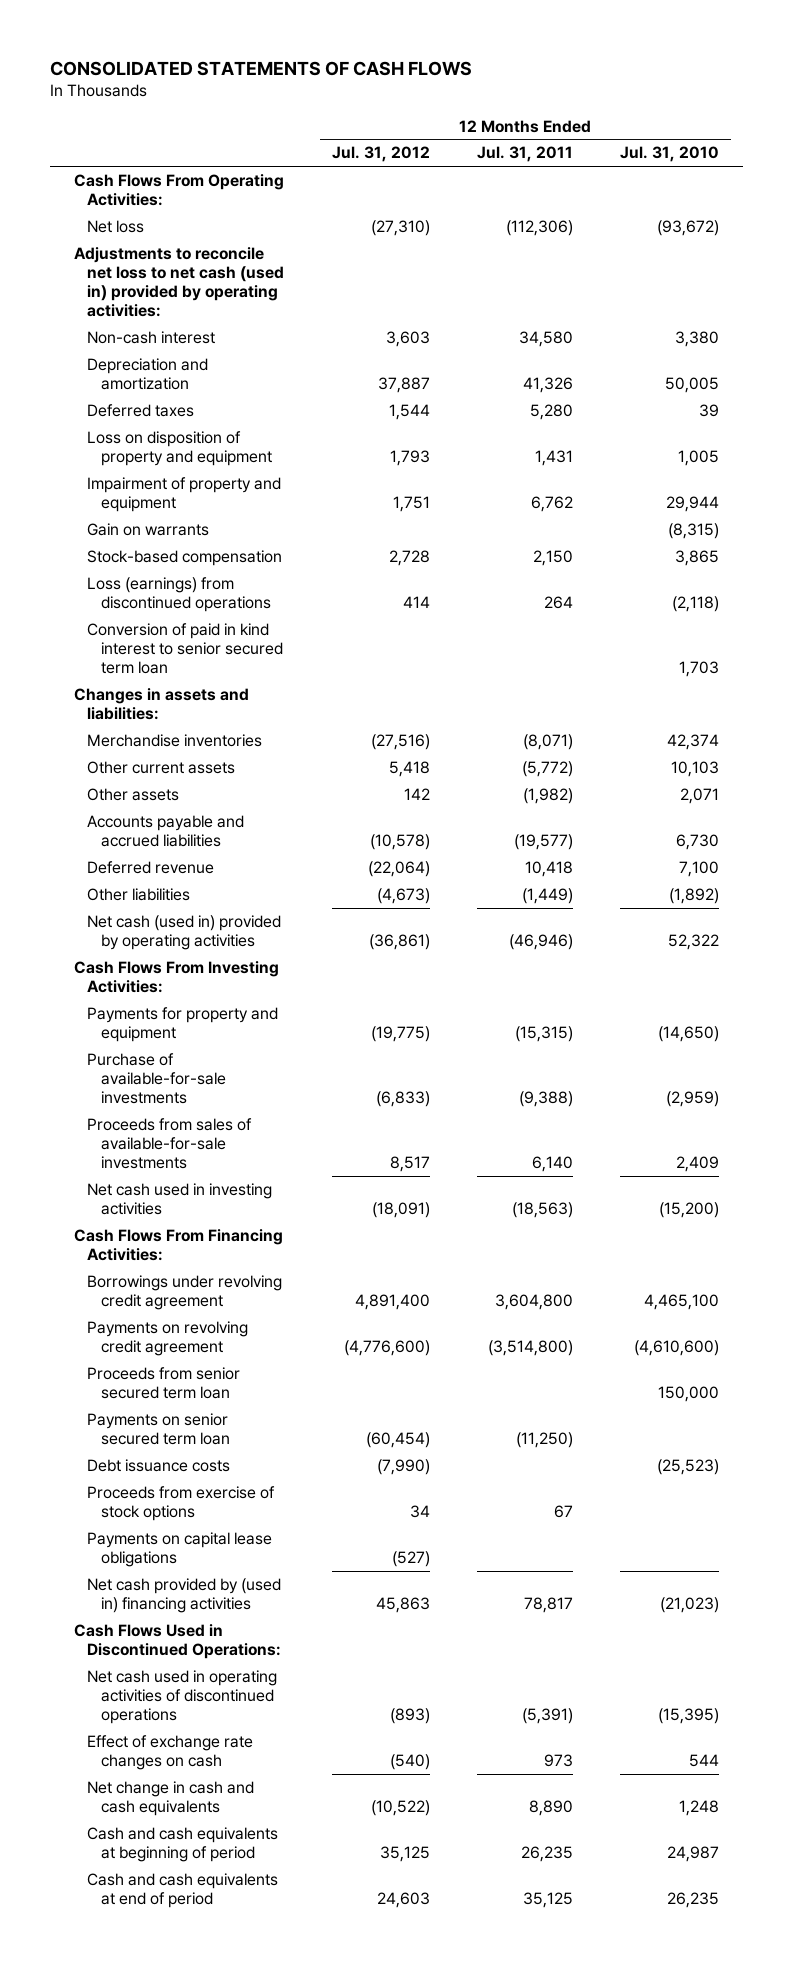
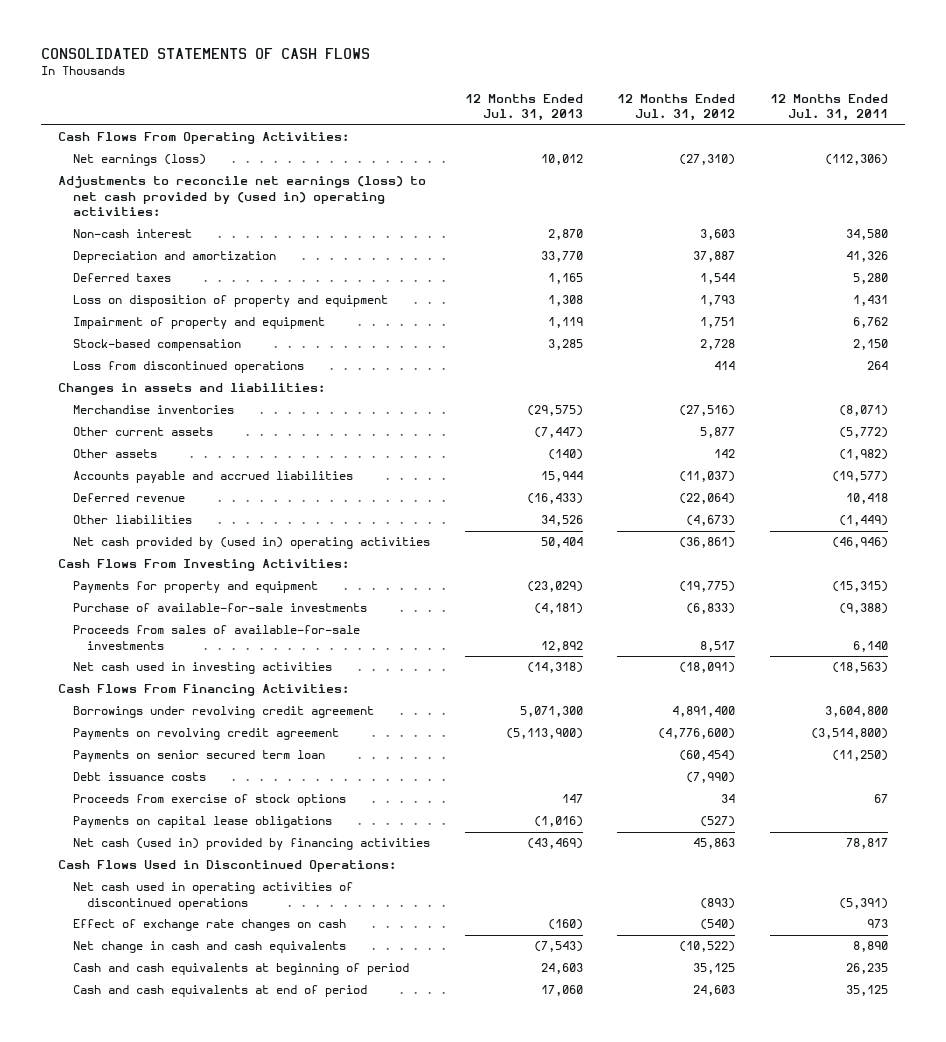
- | 12 Months Ended Jul. 31, 2012 | 12 Months Ended Jul. 31, 2011 | 12 Months Ended Jul. 31, 2010
+ | 12 Months Ended Jul. 31, 2013 | 12 Months Ended Jul. 31, 2012 | 12 Months Ended Jul. 31, 2011
- Net loss | (27,310) | (112,306) | (93,672)
- Adjustments to reconcile net loss to net cash (used in) provided by operating activities:
+ Net earnings (loss) | 10,012 | (27,310) | (112,306)
+ Adjustments to reconcile net earnings (loss) to net cash provided by (used in) operating activities:
- Gain on warrants | | | (8,315)
- Loss (earnings) from discontinued operations | 414 | 264 | (2,118)
- Conversion of paid in kind interest to senior secured term loan | | | 1,703
+ Loss from discontinued operations | | 414 | 264
- Other current assets | 5,418 | (5,772) | 10,103
+ Other current assets | (7,447) | 5,877 | (5,772)
- Accounts payable and accrued liabilities | (10,578) | (19,577) | 6,730
+ Accounts payable and accrued liabilities | 15,944 | (11,037) | (19,577)
- Net cash (used in) provided by operating activities | (36,861) | (46,946) | 52,322
+ Net cash provided by (used in) operating activities | 50,404 | (36,861) | (46,946)
- Proceeds from senior secured term loan | | | 150,000
- Net cash provided by (used in) financing activities | 45,863 | 78,817 | (21,023)
+ Net cash (used in) provided by financing activities | (43,469) | 45,863 | 78,817

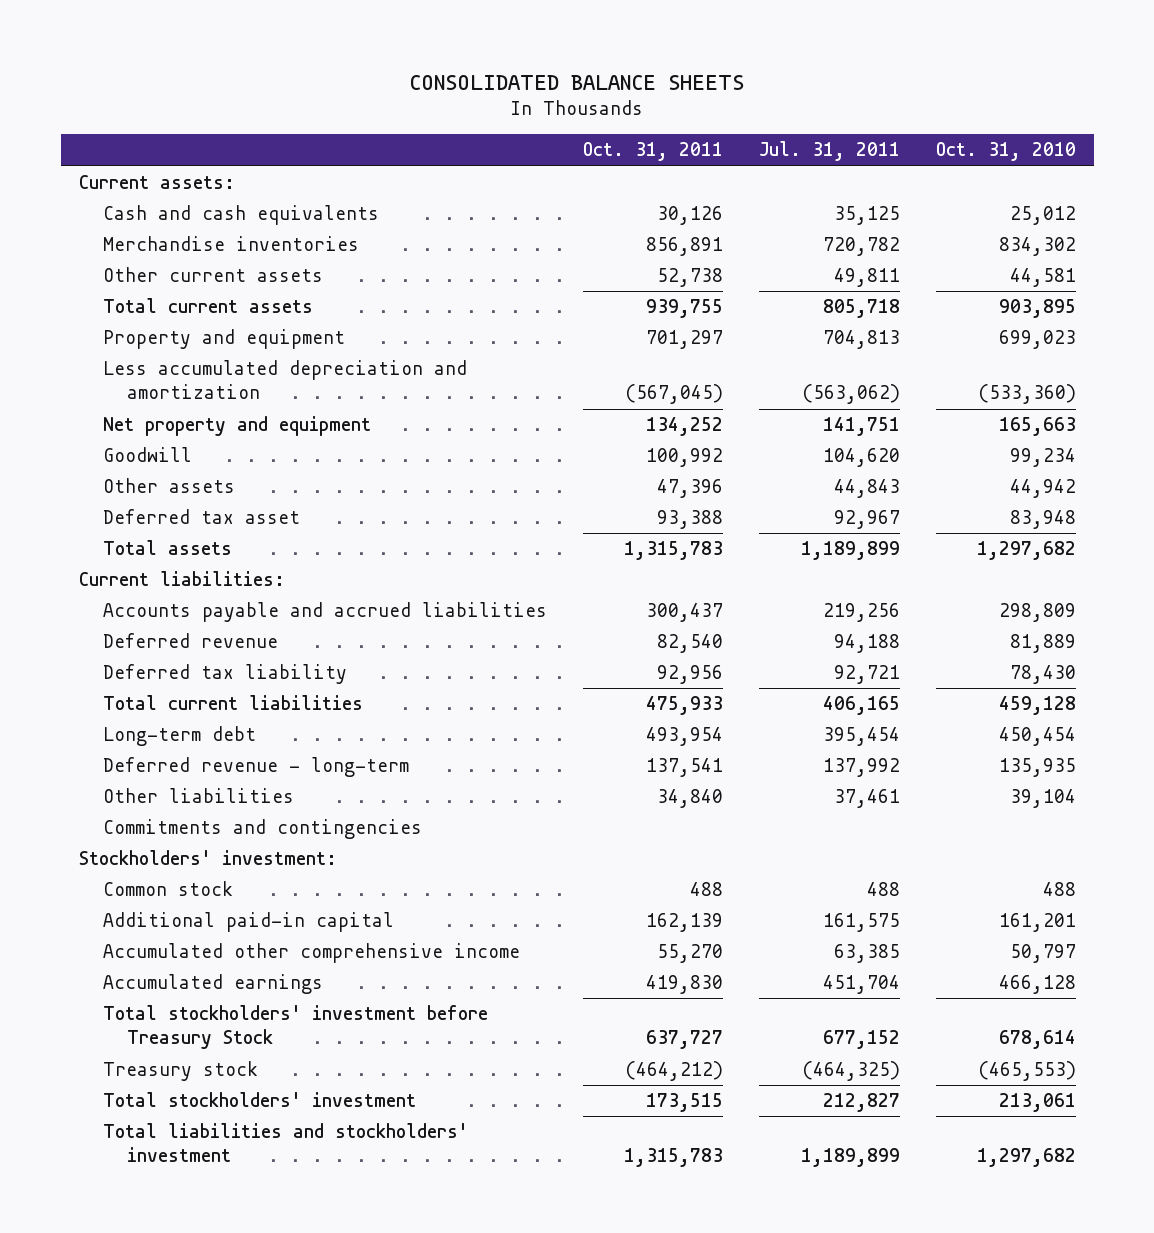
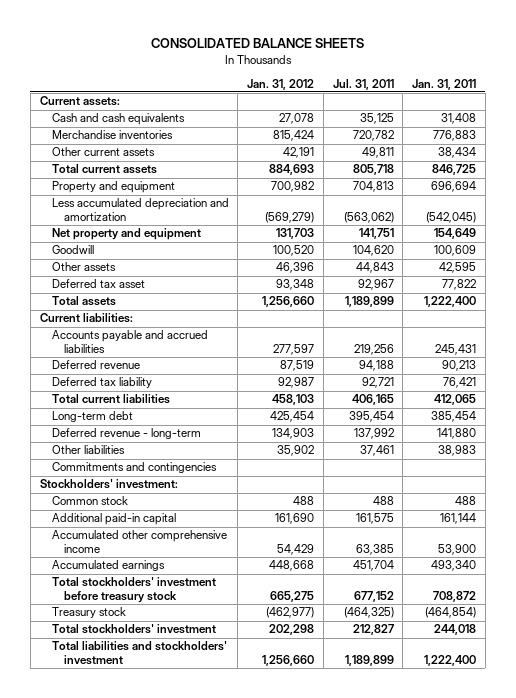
- | Oct. 31, 2011 | Jul. 31, 2011 | Oct. 31, 2010
+ | Jan. 31, 2012 | Jul. 31, 2011 | Jan. 31, 2011
- Total stockholders' investment before Treasury Stock | 637,727 | 677,152 | 678,614
+ Total stockholders' investment before treasury stock | 665,275 | 677,152 | 708,872

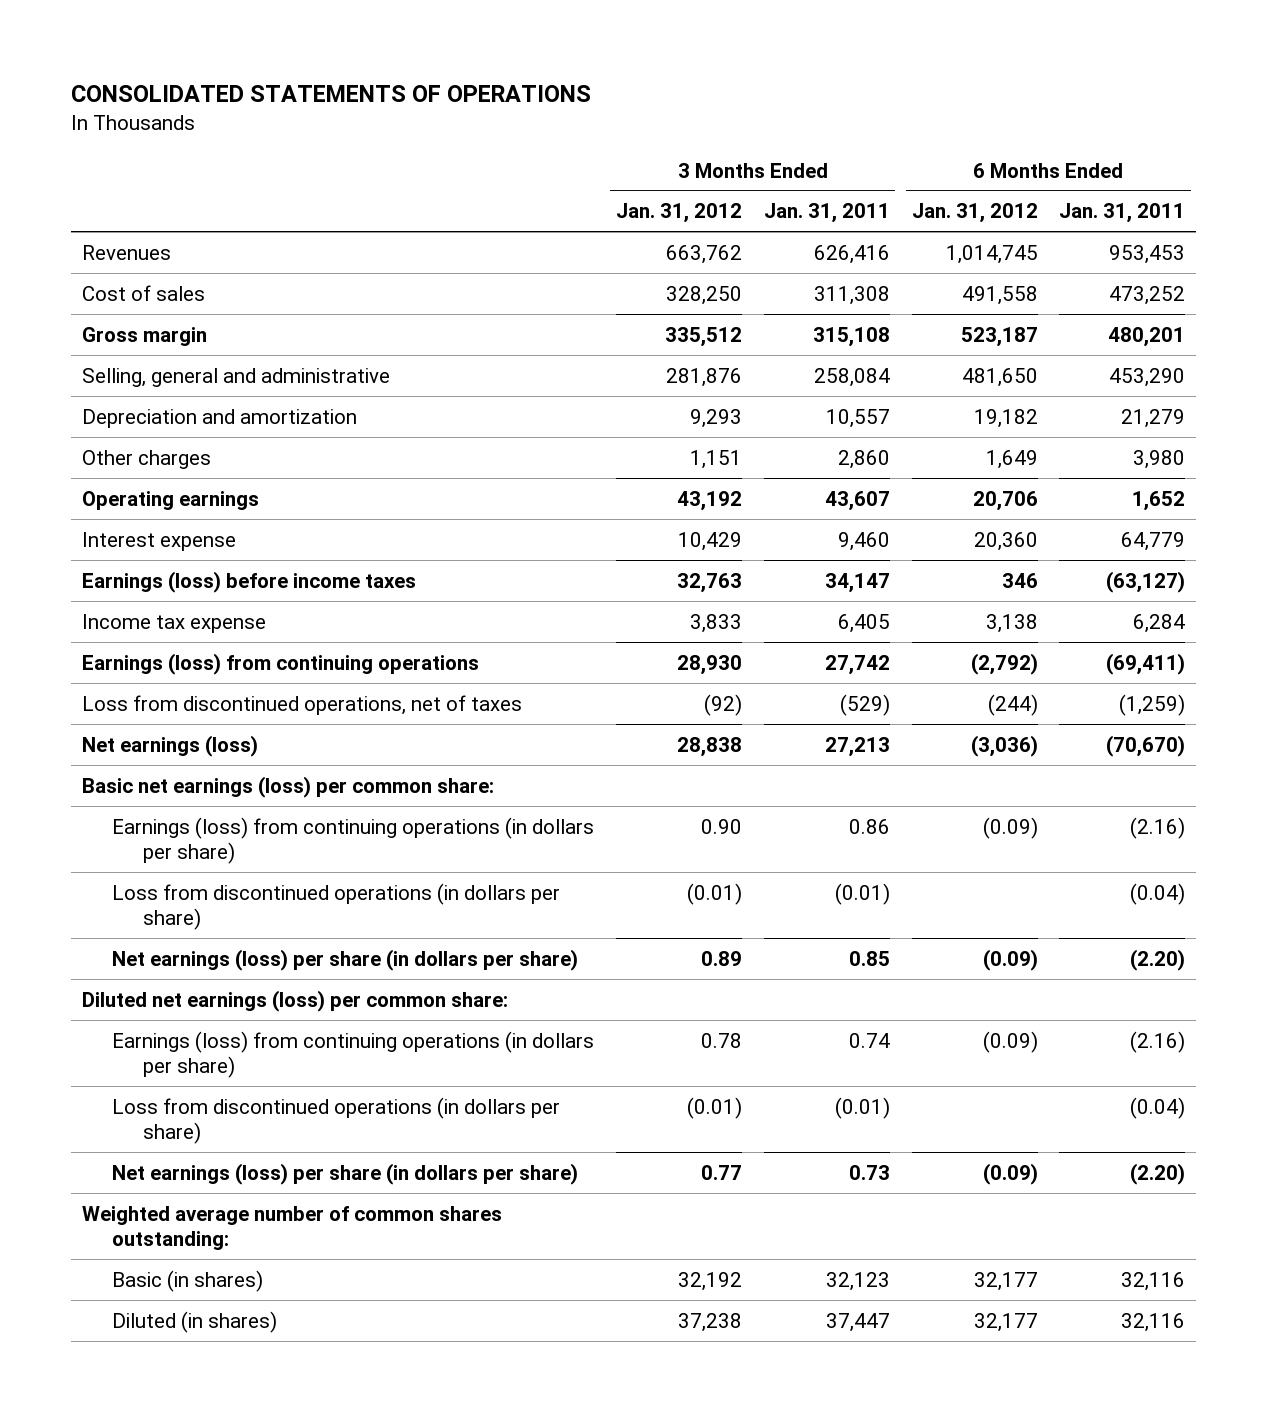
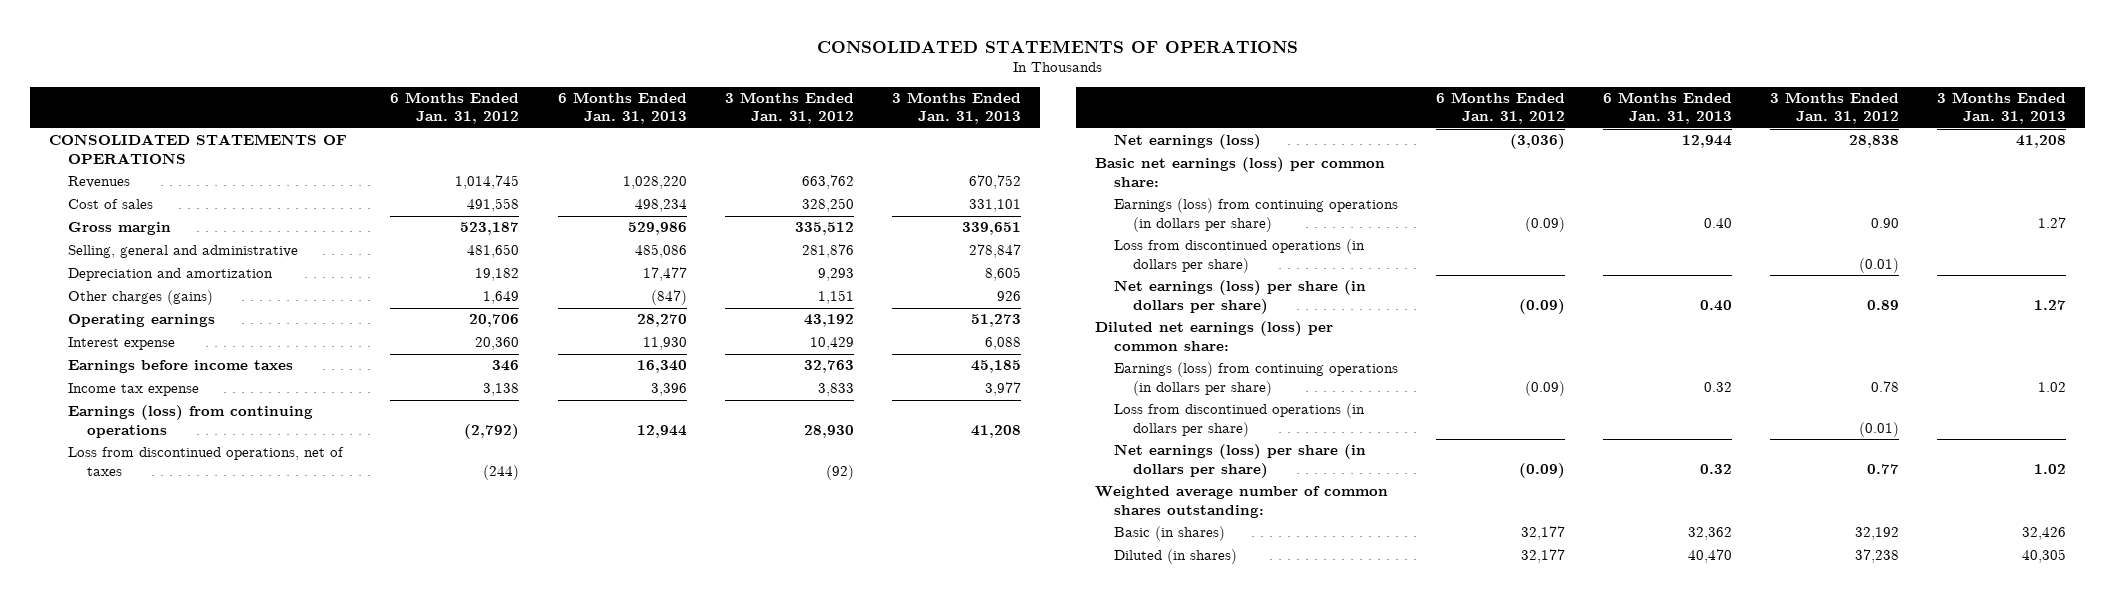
- | 3 Months Ended Jan. 31, 2012 | 3 Months Ended Jan. 31, 2011 | 6 Months Ended Jan. 31, 2012 | 6 Months Ended Jan. 31, 2011
+ | 6 Months Ended Jan. 31, 2012 | 6 Months Ended Jan. 31, 2013 | 3 Months Ended Jan. 31, 2012 | 3 Months Ended Jan. 31, 2013
+ CONSOLIDATED STATEMENTS OF OPERATIONS
- Other charges | 1,151 | 2,860 | 1,649 | 3,980
+ Other charges (gains) | 1,649 | (847) | 1,151 | 926
- Earnings (loss) before income taxes | 32,763 | 34,147 | 346 | (63,127)
+ Earnings before income taxes | 346 | 16,340 | 32,763 | 45,185

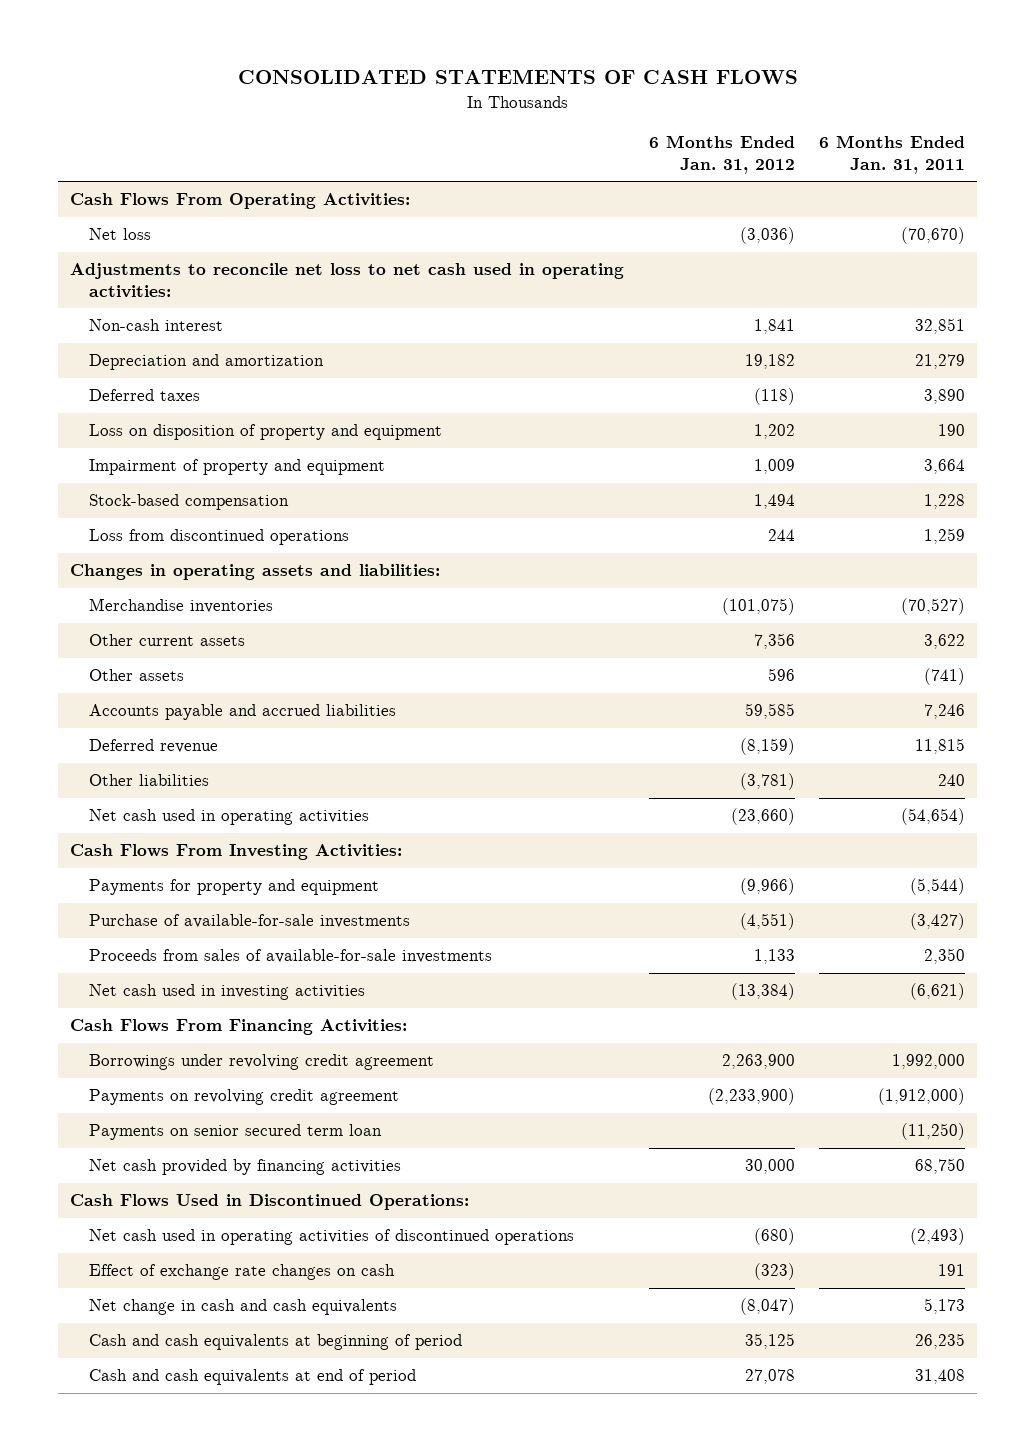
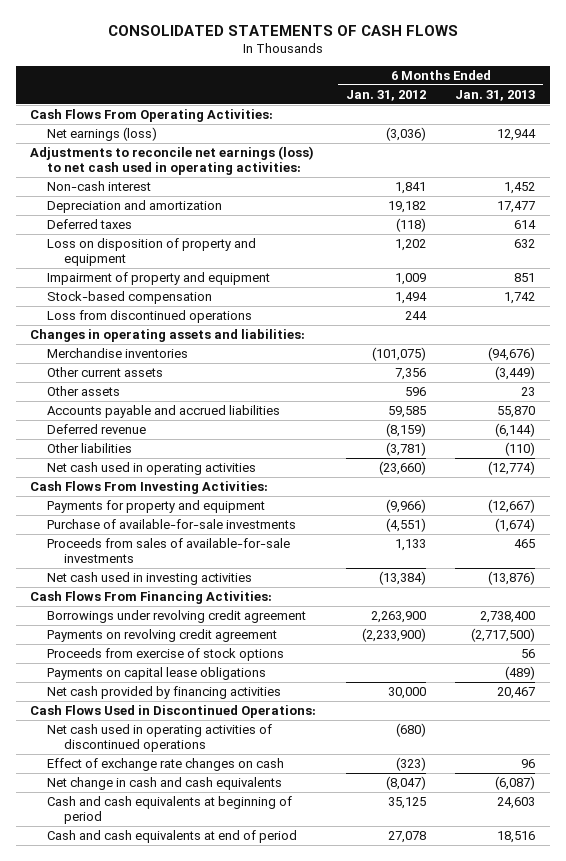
- | 6 Months Ended Jan. 31, 2012 | 6 Months Ended Jan. 31, 2011
+ | 6 Months Ended Jan. 31, 2012 | 6 Months Ended Jan. 31, 2013
- Net loss | (3,036) | (70,670)
- Adjustments to reconcile net loss to net cash used in operating activities:
+ Net earnings (loss) | (3,036) | 12,944
+ Adjustments to reconcile net earnings (loss) to net cash used in operating activities:
- Payments on senior secured term loan | | (11,250)
+ Proceeds from exercise of stock options | | 56
+ Payments on capital lease obligations | | (489)

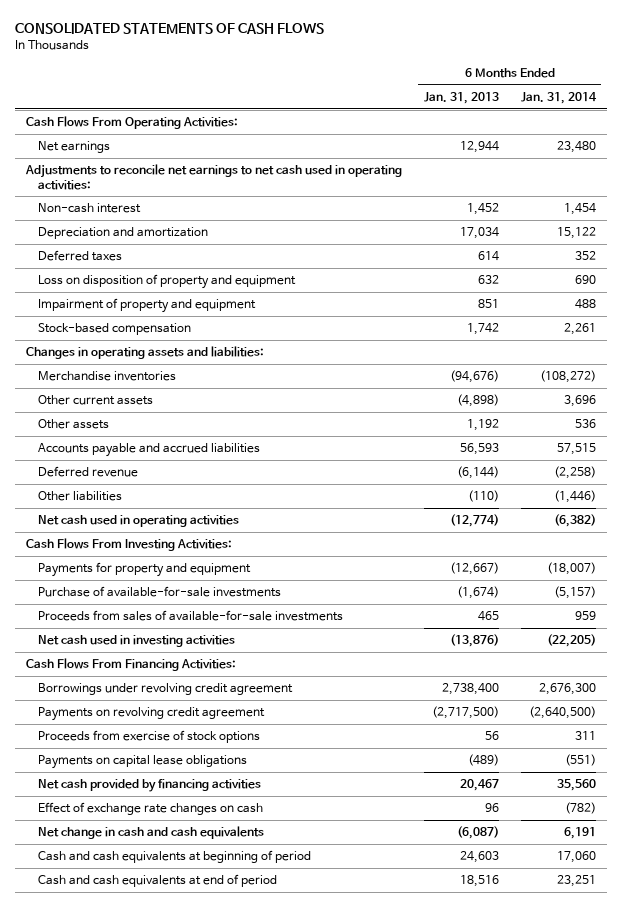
- | 6 Months Ended Jan. 31, 2012 | 6 Months Ended Jan. 31, 2013
+ | 6 Months Ended Jan. 31, 2013 | 6 Months Ended Jan. 31, 2014
- Net earnings (loss) | (3,036) | 12,944
- Adjustments to reconcile net earnings (loss) to net cash used in operating activities:
+ Net earnings | 12,944 | 23,480
+ Adjustments to reconcile net earnings to net cash used in operating activities:
- Depreciation and amortization | 19,182 | 17,477
+ Depreciation and amortization | 17,034 | 15,122
- Loss from discontinued operations | 244 |
- Other current assets | 7,356 | (3,449)
- Other assets | 596 | 23
- Accounts payable and accrued liabilities | 59,585 | 55,870
+ Other current assets | (4,898) | 3,696
+ Other assets | 1,192 | 536
+ Accounts payable and accrued liabilities | 56,593 | 57,515
- Cash Flows Used in Discontinued Operations:
- Net cash used in operating activities of discontinued operations | (680) |

